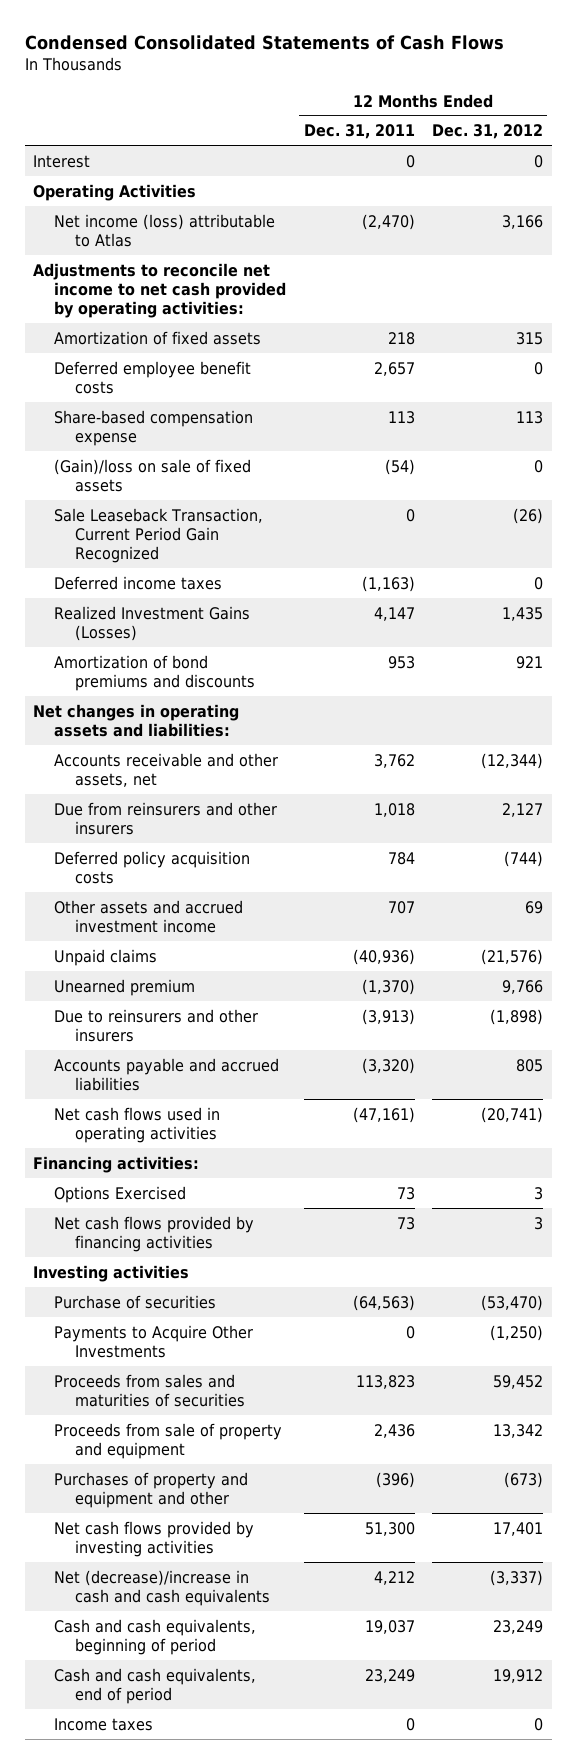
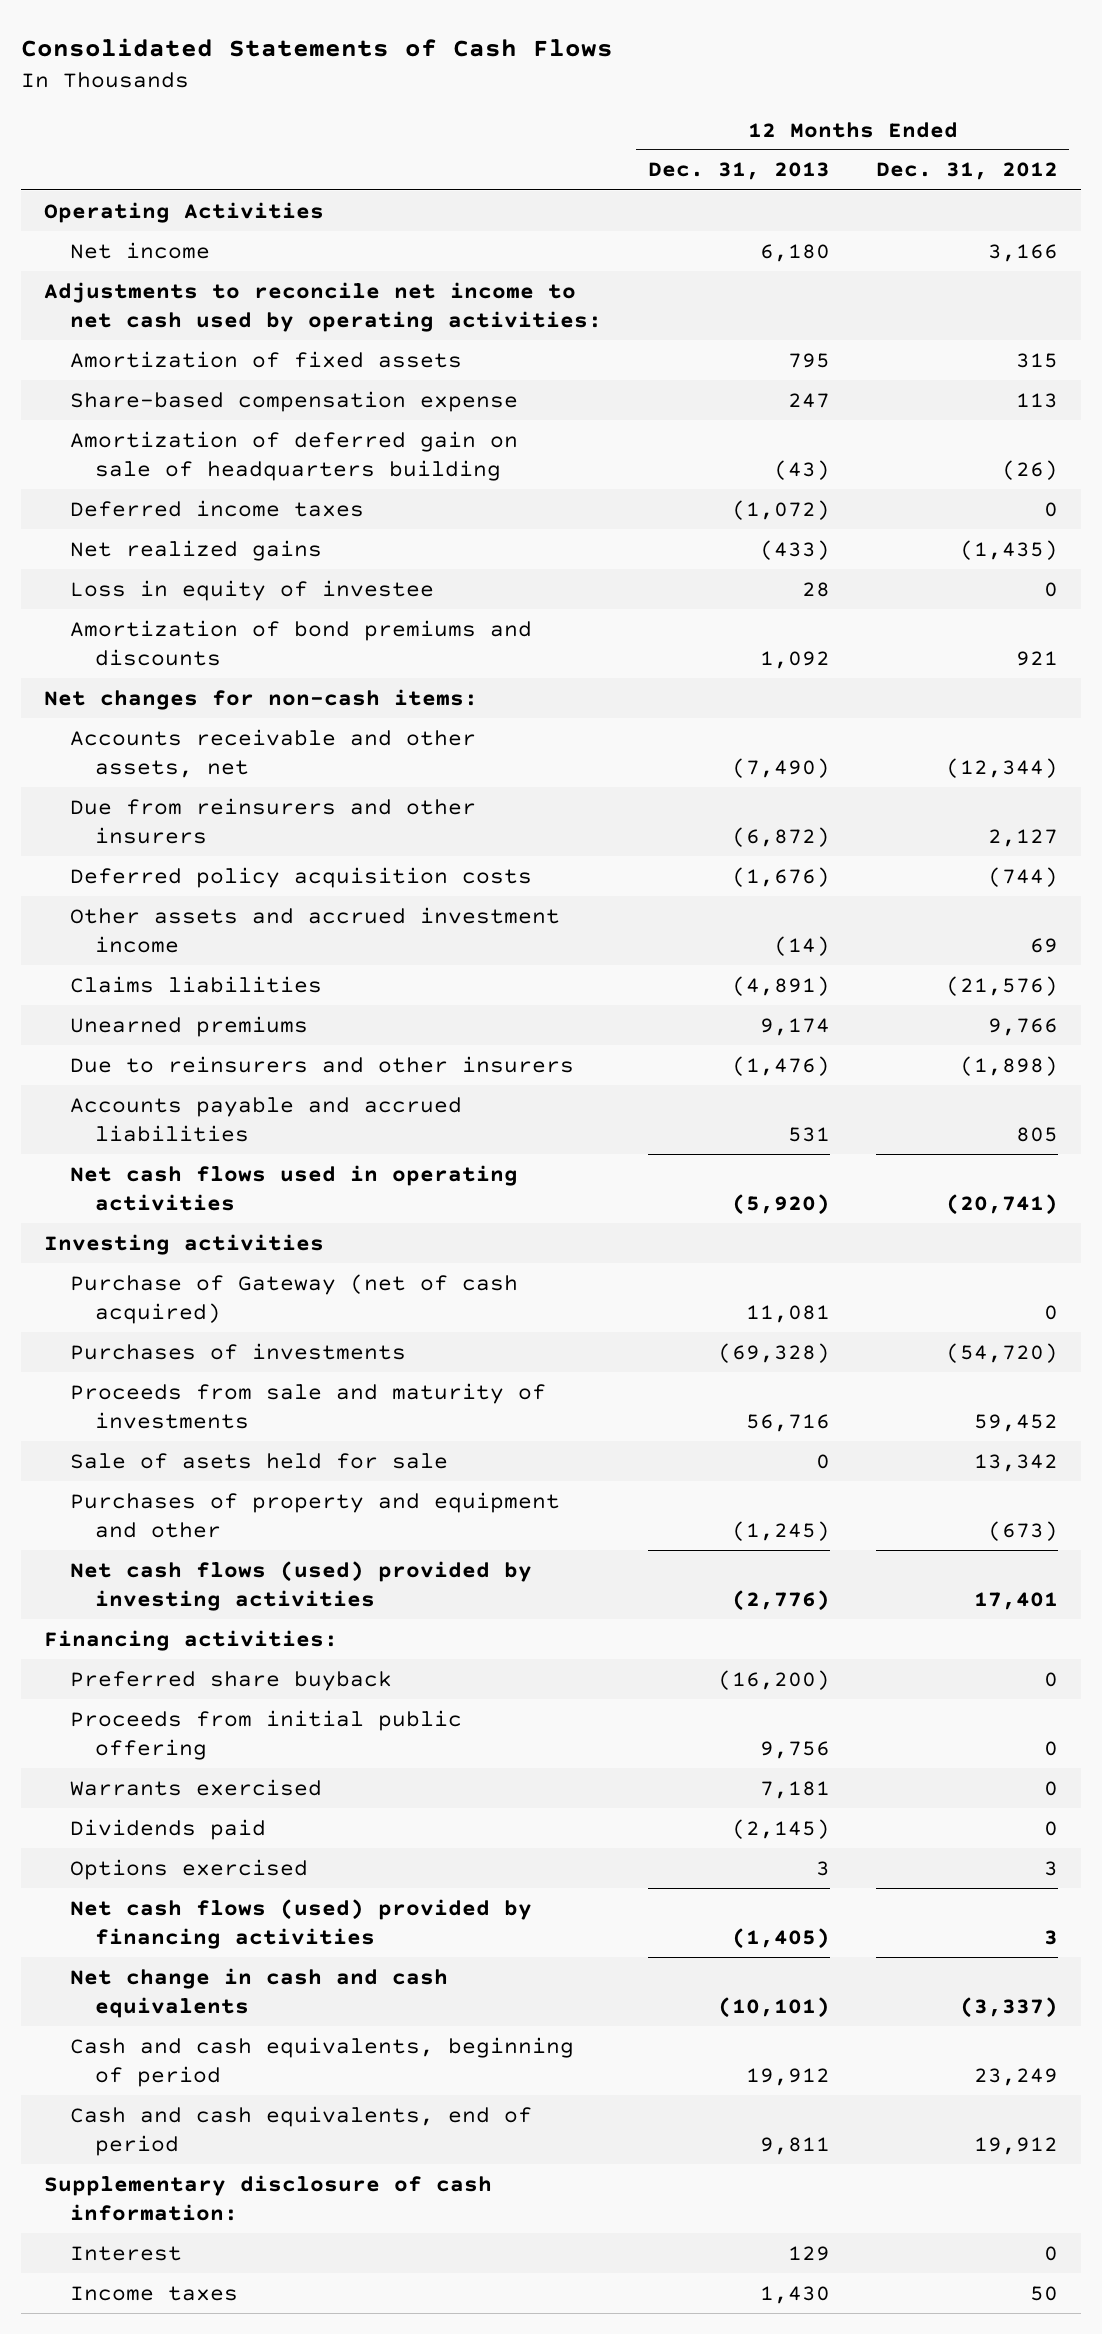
- Condensed Consolidated Statements of Cash Flows
+ Consolidated Statements of Cash Flows
- | 12 Months Ended Dec. 31, 2011 | 12 Months Ended Dec. 31, 2012
+ | 12 Months Ended Dec. 31, 2013 | 12 Months Ended Dec. 31, 2012
- Net income (loss) attributable to Atlas | (2,470) | 3,166
- Adjustments to reconcile net income to net cash provided by operating activities:
+ Net income | 6,180 | 3,166
+ Adjustments to reconcile net income to net cash used by operating activities:
- Deferred employee benefit costs | 2,657 | 0
- (Gain)/loss on sale of fixed assets | (54) | 0
- Sale Leaseback Transaction, Current Period Gain Recognized | 0 | (26)
+ Amortization of deferred gain on sale of headquarters building | (43) | (26)
- Realized Investment Gains (Losses) | 4,147 | 1,435
+ Net realized gains | (433) | (1,435)
+ Loss in equity of investee | 28 | 0
- Net changes in operating assets and liabilities:
+ Net changes for non-cash items:
- Unpaid claims | (40,936) | (21,576)
- Unearned premium | (1,370) | 9,766
+ Claims liabilities | (4,891) | (21,576)
+ Unearned premiums | 9,174 | 9,766
- Options Exercised | 73 | 3
- Net cash flows provided by financing activities | 73 | 3
- Purchase of securities | (64,563) | (53,470)
- Payments to Acquire Other Investments | 0 | (1,250)
- Proceeds from sales and maturities of securities | 113,823 | 59,452
- Proceeds from sale of property and equipment | 2,436 | 13,342
+ Purchase of Gateway (net of cash acquired) | 11,081 | 0
+ Purchases of investments | (69,328) | (54,720)
+ Proceeds from sale and maturity of investments | 56,716 | 59,452
+ Sale of asets held for sale | 0 | 13,342
- Net cash flows provided by investing activities | 51,300 | 17,401
- Net (decrease)/increase in cash and cash equivalents | 4,212 | (3,337)
+ Net cash flows (used) provided by investing activities | (2,776) | 17,401
moved down: Financing activities:
+ Preferred share buyback | (16,200) | 0
+ Proceeds from initial public offering | 9,756 | 0
+ Warrants exercised | 7,181 | 0
+ Dividends paid | (2,145) | 0
+ Options exercised | 3 | 3
+ Net cash flows (used) provided by financing activities | (1,405) | 3
+ Net change in cash and cash equivalents | (10,101) | (3,337)
- Income taxes | 0 | 0
+ Supplementary disclosure of cash information:
moved down: Interest | 129 | 0
+ Income taxes | 1,430 | 50

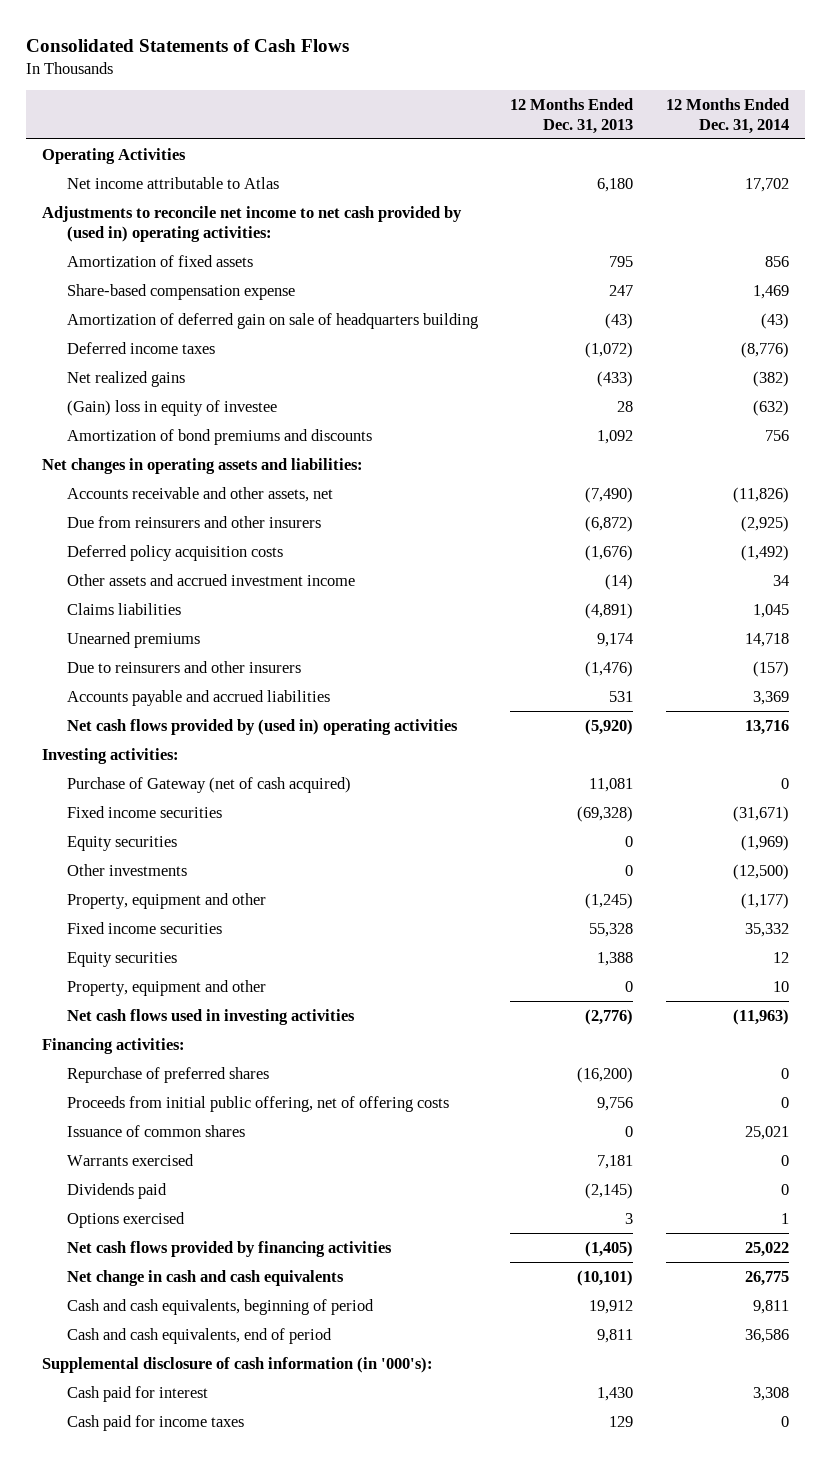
- | 12 Months Ended Dec. 31, 2013 | 12 Months Ended Dec. 31, 2012
+ | 12 Months Ended Dec. 31, 2013 | 12 Months Ended Dec. 31, 2014
- Net income | 6,180 | 3,166
- Adjustments to reconcile net income to net cash used by operating activities:
+ Net income attributable to Atlas | 6,180 | 17,702
+ Adjustments to reconcile net income to net cash provided by (used in) operating activities:
- Loss in equity of investee | 28 | 0
+ (Gain) loss in equity of investee | 28 | (632)
- Net changes for non-cash items:
+ Net changes in operating assets and liabilities:
- Net cash flows used in operating activities | (5,920) | (20,741)
- Investing activities
+ Net cash flows provided by (used in) operating activities | (5,920) | 13,716
+ Investing activities:
- Purchases of investments | (69,328) | (54,720)
- Proceeds from sale and maturity of investments | 56,716 | 59,452
- Sale of asets held for sale | 0 | 13,342
- Purchases of property and equipment and other | (1,245) | (673)
- Net cash flows (used) provided by investing activities | (2,776) | 17,401
+ Fixed income securities | (69,328) | (31,671)
+ Equity securities | 0 | (1,969)
+ Other investments | 0 | (12,500)
+ Property, equipment and other | (1,245) | (1,177)
+ Fixed income securities | 55,328 | 35,332
+ Equity securities | 1,388 | 12
+ Property, equipment and other | 0 | 10
+ Net cash flows used in investing activities | (2,776) | (11,963)
- Preferred share buyback | (16,200) | 0
- Proceeds from initial public offering | 9,756 | 0
+ Repurchase of preferred shares | (16,200) | 0
+ Proceeds from initial public offering, net of offering costs | 9,756 | 0
+ Issuance of common shares | 0 | 25,021
- Net cash flows (used) provided by financing activities | (1,405) | 3
+ Net cash flows provided by financing activities | (1,405) | 25,022
- Supplementary disclosure of cash information:
- Interest | 129 | 0
- Income taxes | 1,430 | 50
+ Supplemental disclosure of cash information (in '000's):
+ Cash paid for interest | 1,430 | 3,308
+ Cash paid for income taxes | 129 | 0

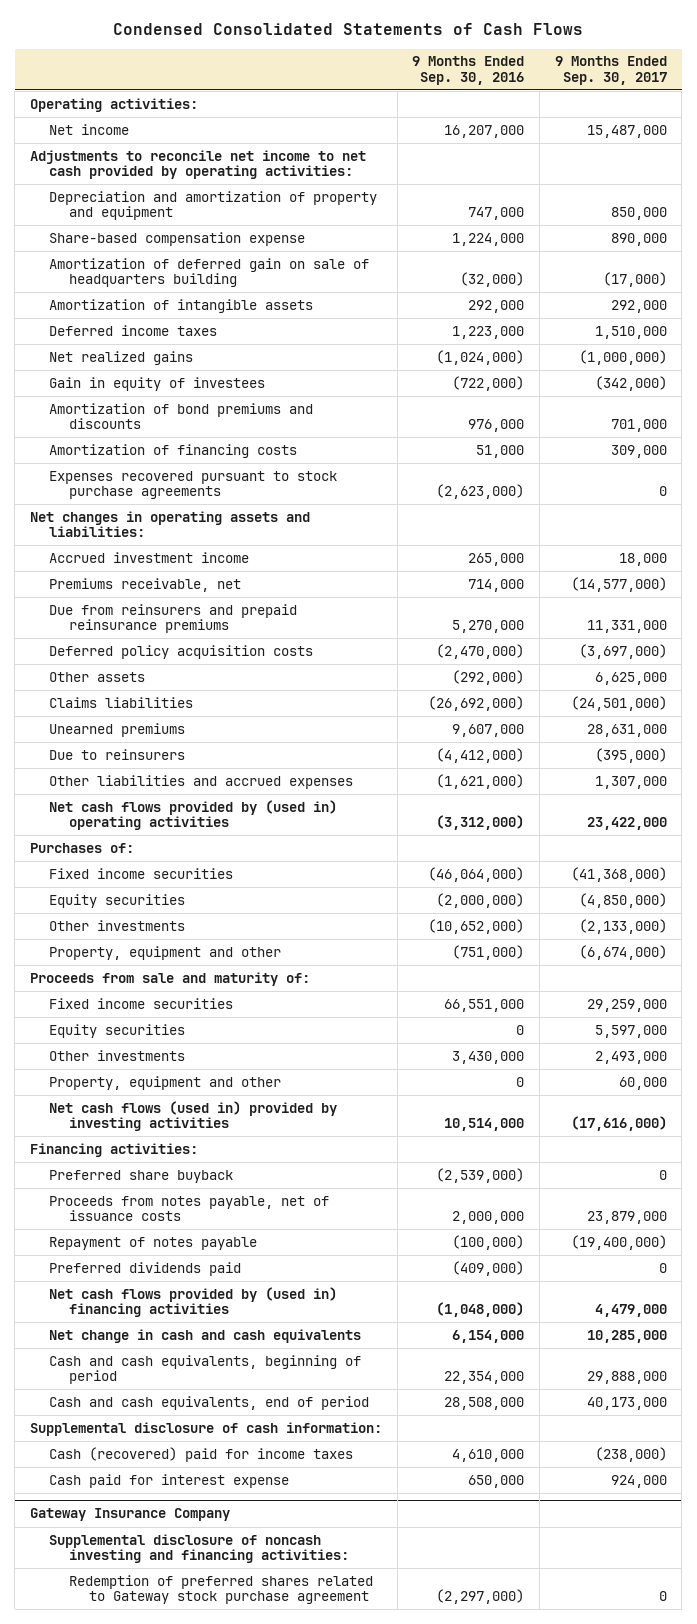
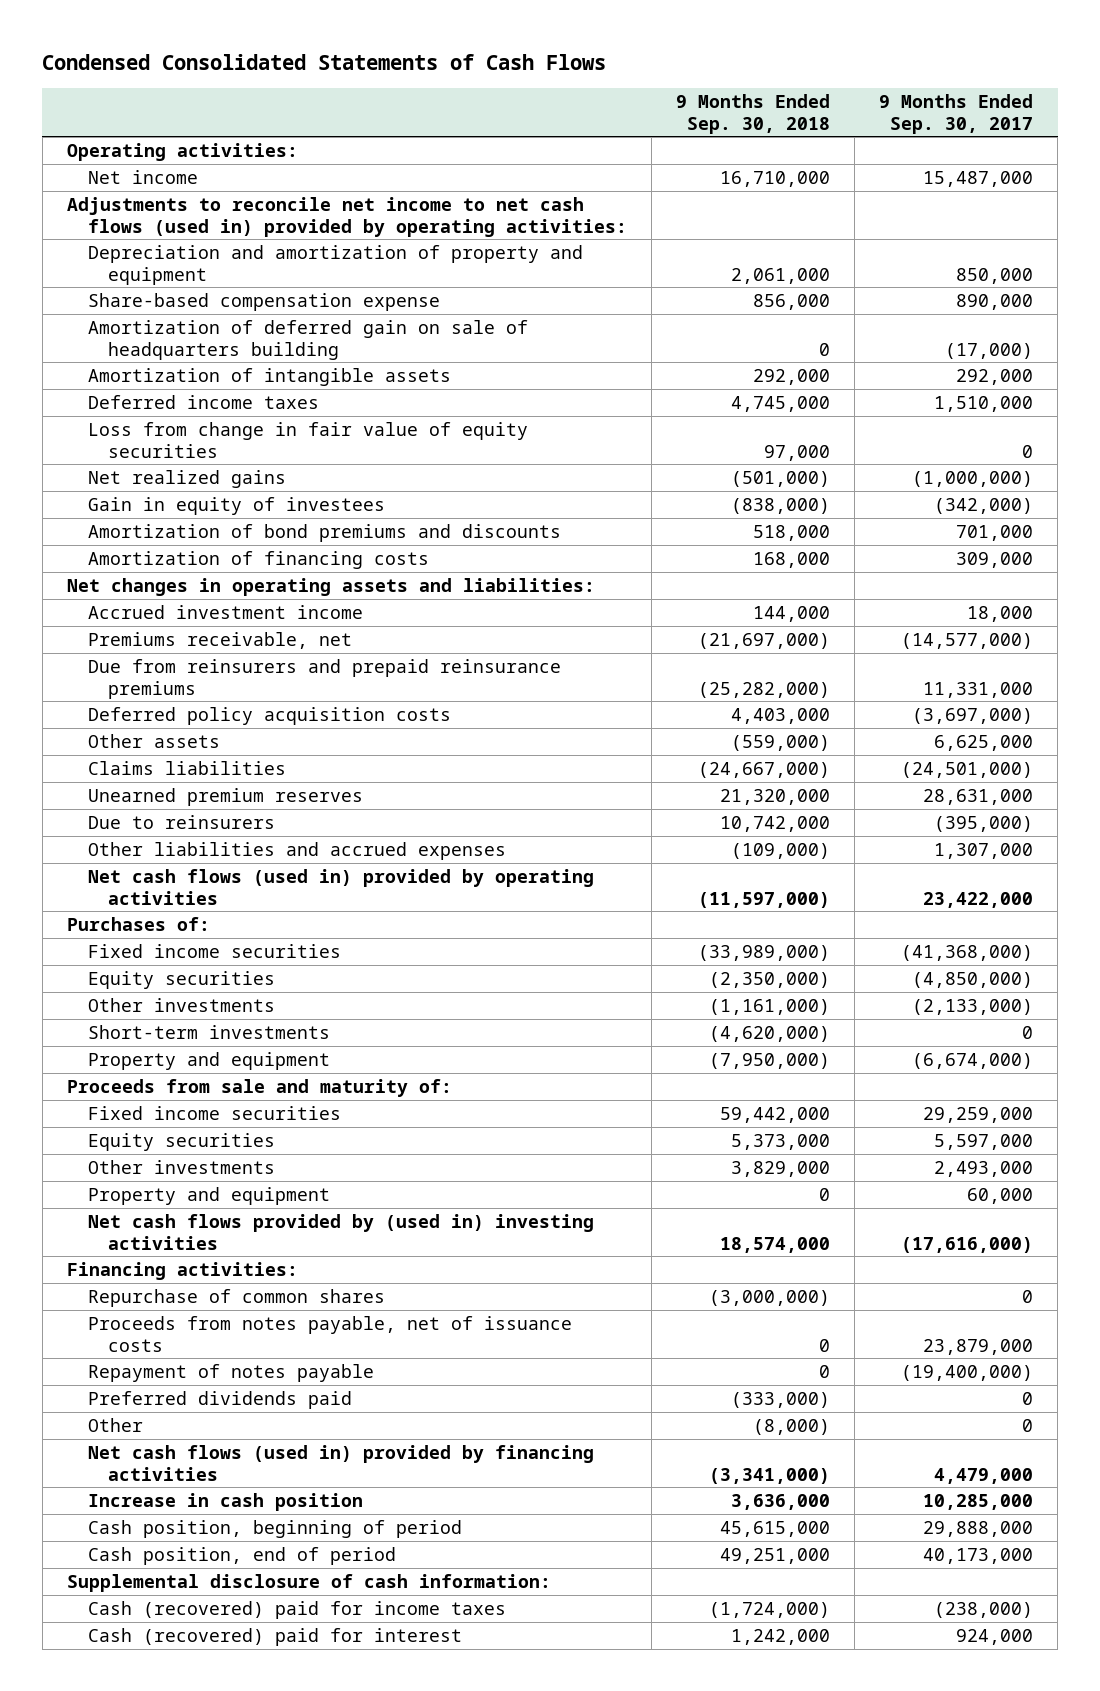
- | 9 Months Ended Sep. 30, 2016 | 9 Months Ended Sep. 30, 2017
+ | 9 Months Ended Sep. 30, 2018 | 9 Months Ended Sep. 30, 2017
- Adjustments to reconcile net income to net cash provided by operating activities:
+ Adjustments to reconcile net income to net cash flows (used in) provided by operating activities:
+ Loss from change in fair value of equity securities | 97,000 | 0
- Expenses recovered pursuant to stock purchase agreements | (2,623,000) | 0
- Unearned premiums | 9,607,000 | 28,631,000
+ Unearned premium reserves | 21,320,000 | 28,631,000
- Net cash flows provided by (used in) operating activities | (3,312,000) | 23,422,000
+ Net cash flows (used in) provided by operating activities | (11,597,000) | 23,422,000
- Property, equipment and other | (751,000) | (6,674,000)
+ Short-term investments | (4,620,000) | 0
+ Property and equipment | (7,950,000) | (6,674,000)
- Property, equipment and other | 0 | 60,000
- Net cash flows (used in) provided by investing activities | 10,514,000 | (17,616,000)
+ Property and equipment | 0 | 60,000
+ Net cash flows provided by (used in) investing activities | 18,574,000 | (17,616,000)
- Preferred share buyback | (2,539,000) | 0
+ Repurchase of common shares | (3,000,000) | 0
- Net cash flows provided by (used in) financing activities | (1,048,000) | 4,479,000
- Net change in cash and cash equivalents | 6,154,000 | 10,285,000
- Cash and cash equivalents, beginning of period | 22,354,000 | 29,888,000
- Cash and cash equivalents, end of period | 28,508,000 | 40,173,000
+ Other | (8,000) | 0
+ Net cash flows (used in) provided by financing activities | (3,341,000) | 4,479,000
+ Increase in cash position | 3,636,000 | 10,285,000
+ Cash position, beginning of period | 45,615,000 | 29,888,000
+ Cash position, end of period | 49,251,000 | 40,173,000
- Cash paid for interest expense | 650,000 | 924,000
- Gateway Insurance Company
- Supplemental disclosure of noncash investing and financing activities:
- Redemption of preferred shares related to Gateway stock purchase agreement | (2,297,000) | 0
+ Cash (recovered) paid for interest | 1,242,000 | 924,000

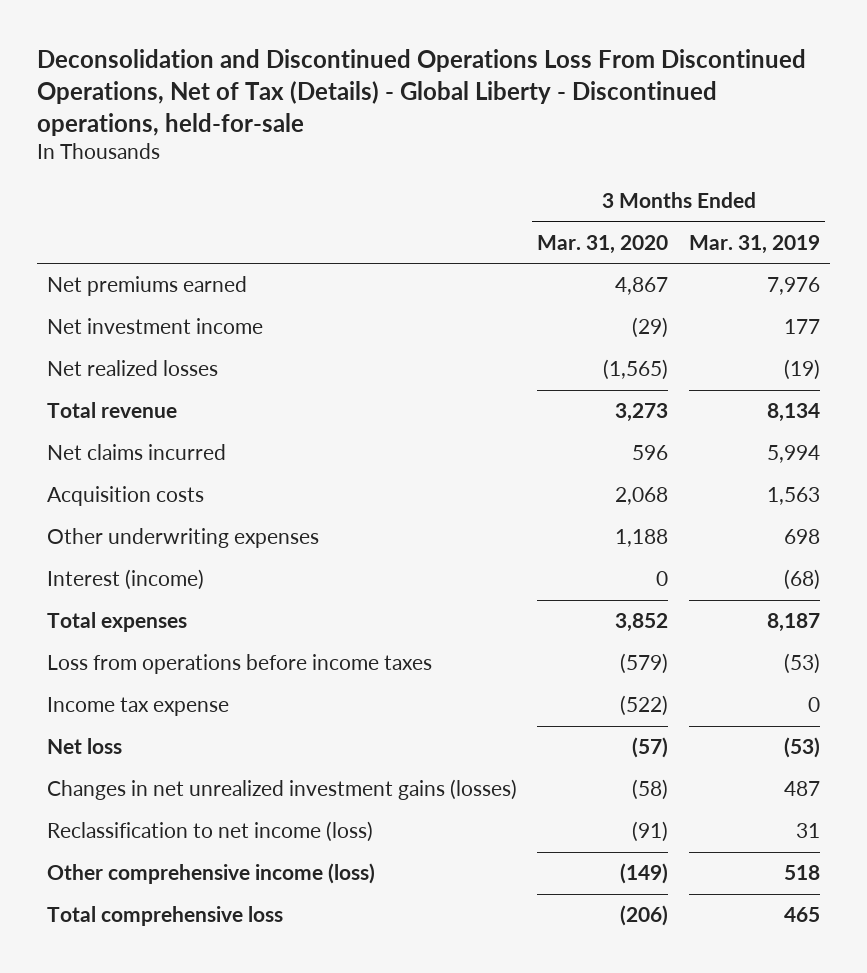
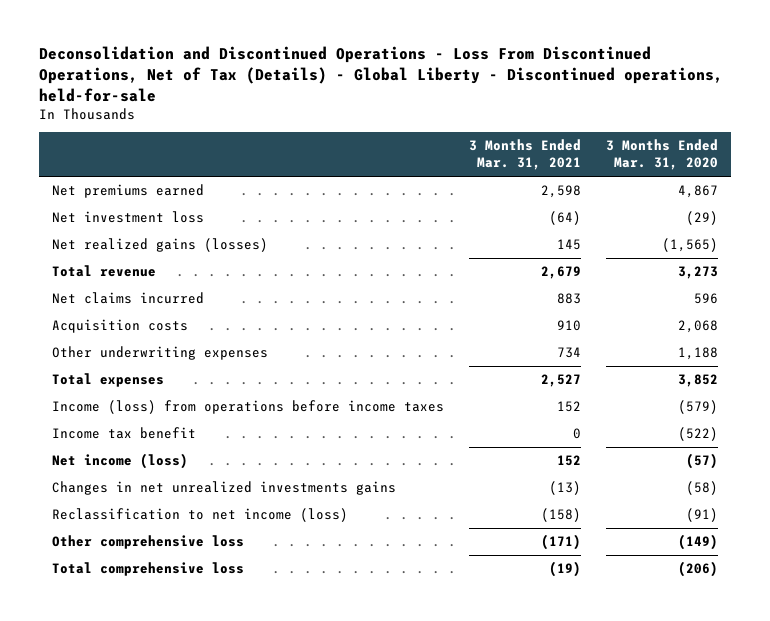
- Deconsolidation and Discontinued Operations Loss From Discontinued Operations, Net of Tax (Details) - Global Liberty - Discontinued operations, held-for-sale
+ Deconsolidation and Discontinued Operations - Loss From Discontinued Operations, Net of Tax (Details) - Global Liberty - Discontinued operations, held-for-sale
- | 3 Months Ended Mar. 31, 2020 | 3 Months Ended Mar. 31, 2019
+ | 3 Months Ended Mar. 31, 2021 | 3 Months Ended Mar. 31, 2020
- Net investment income | (29) | 177
- Net realized losses | (1,565) | (19)
+ Net investment loss | (64) | (29)
+ Net realized gains (losses) | 145 | (1,565)
- Interest (income) | 0 | (68)
- Loss from operations before income taxes | (579) | (53)
- Income tax expense | (522) | 0
- Net loss | (57) | (53)
- Changes in net unrealized investment gains (losses) | (58) | 487
+ Income (loss) from operations before income taxes | 152 | (579)
+ Income tax benefit | 0 | (522)
+ Net income (loss) | 152 | (57)
+ Changes in net unrealized investments gains | (13) | (58)
- Other comprehensive income (loss) | (149) | 518
+ Other comprehensive loss | (171) | (149)

